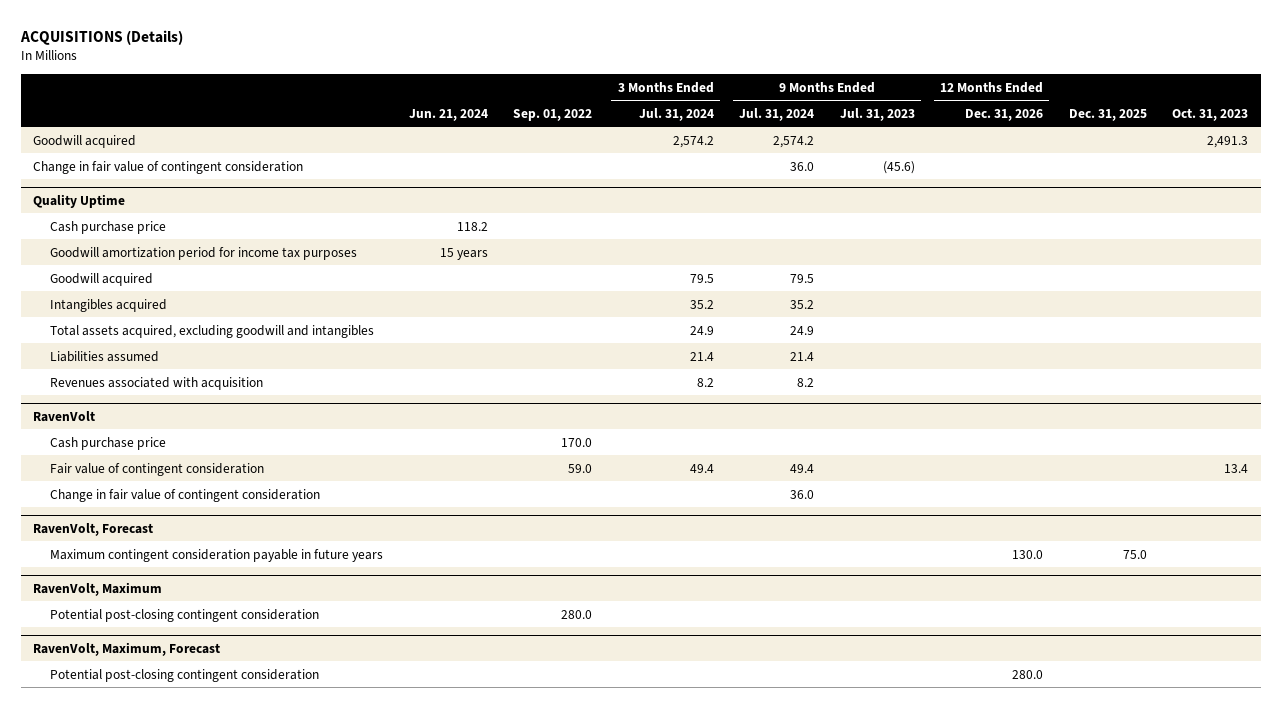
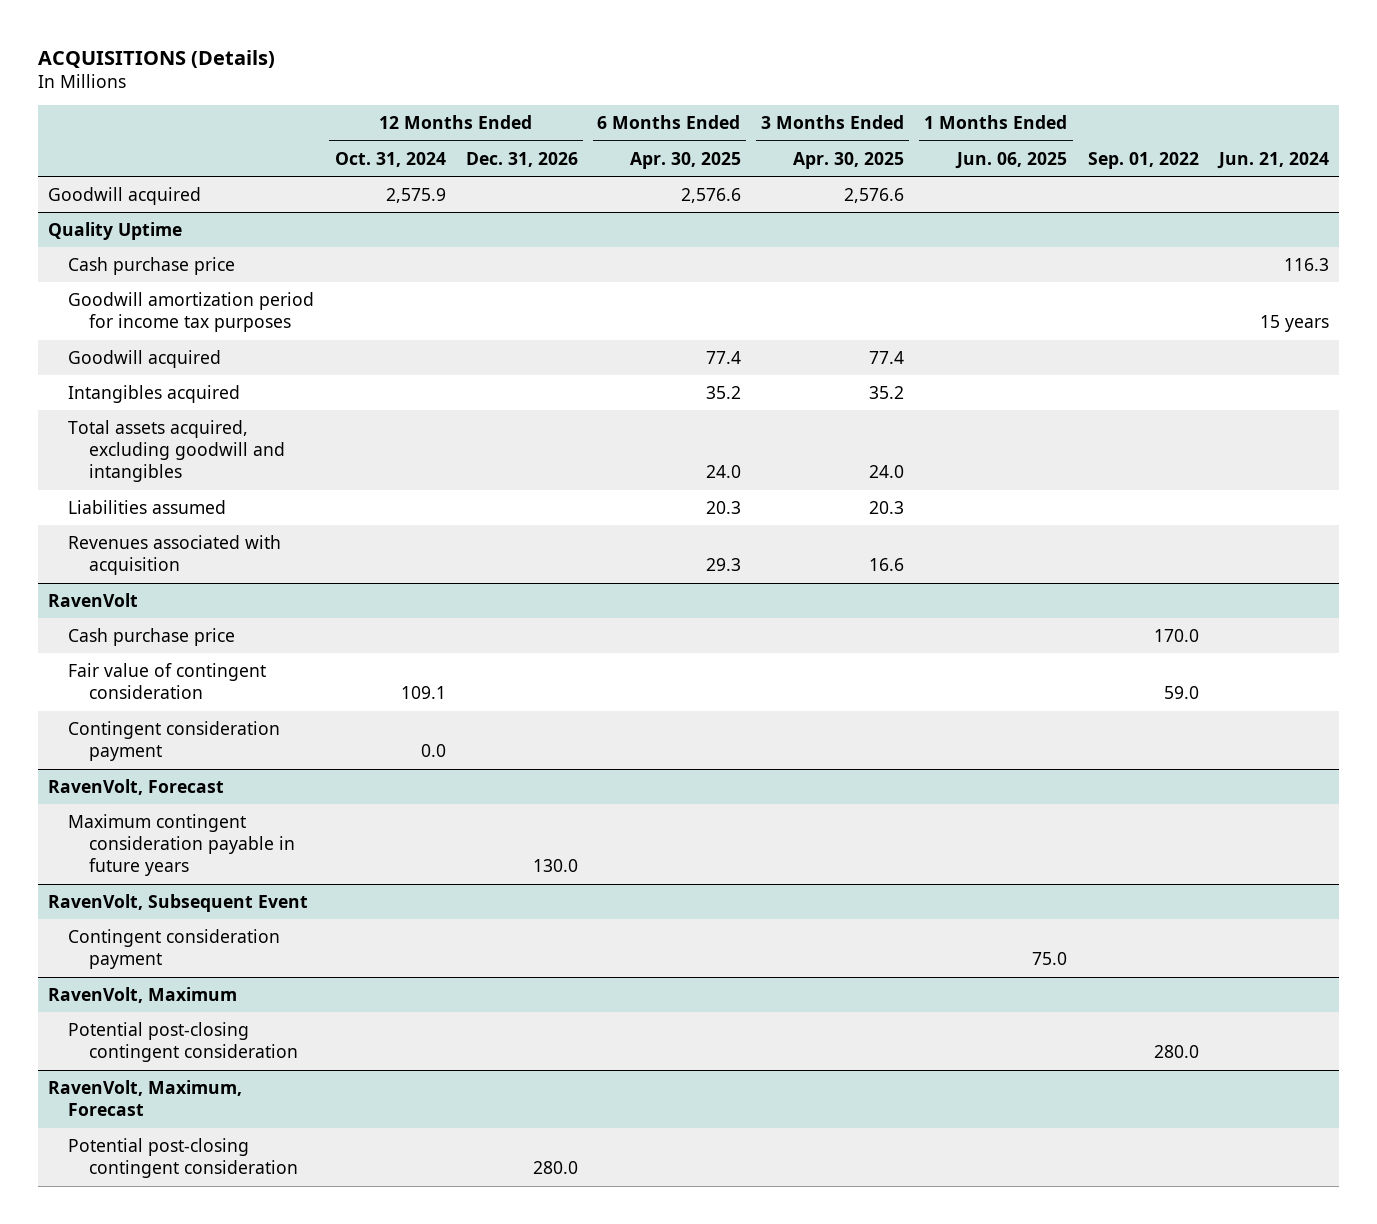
- | Jun. 21, 2024 | Sep. 01, 2022 | 3 Months Ended Jul. 31, 2024 | 9 Months Ended Jul. 31, 2024 | 9 Months Ended Jul. 31, 2023 | 12 Months Ended Dec. 31, 2026 | Dec. 31, 2025 | Oct. 31, 2023
+ | 12 Months Ended Oct. 31, 2024 | 12 Months Ended Dec. 31, 2026 | 6 Months Ended Apr. 30, 2025 | 3 Months Ended Apr. 30, 2025 | 1 Months Ended Jun. 06, 2025 | Sep. 01, 2022 | Jun. 21, 2024
- Change in fair value of contingent consideration | | | | 36.0 | (45.6) | | |
@ Quality Uptime
- Cash purchase price | 118.2 | | | | | | |
+ Cash purchase price | | | | | | | 116.3
@ RavenVolt
- Change in fair value of contingent consideration | | | | 36.0 | | | |
+ Contingent consideration payment | 0.0 | | | | | |
+ RavenVolt, Subsequent Event
+ Contingent consideration payment | | | | | 75.0 | |

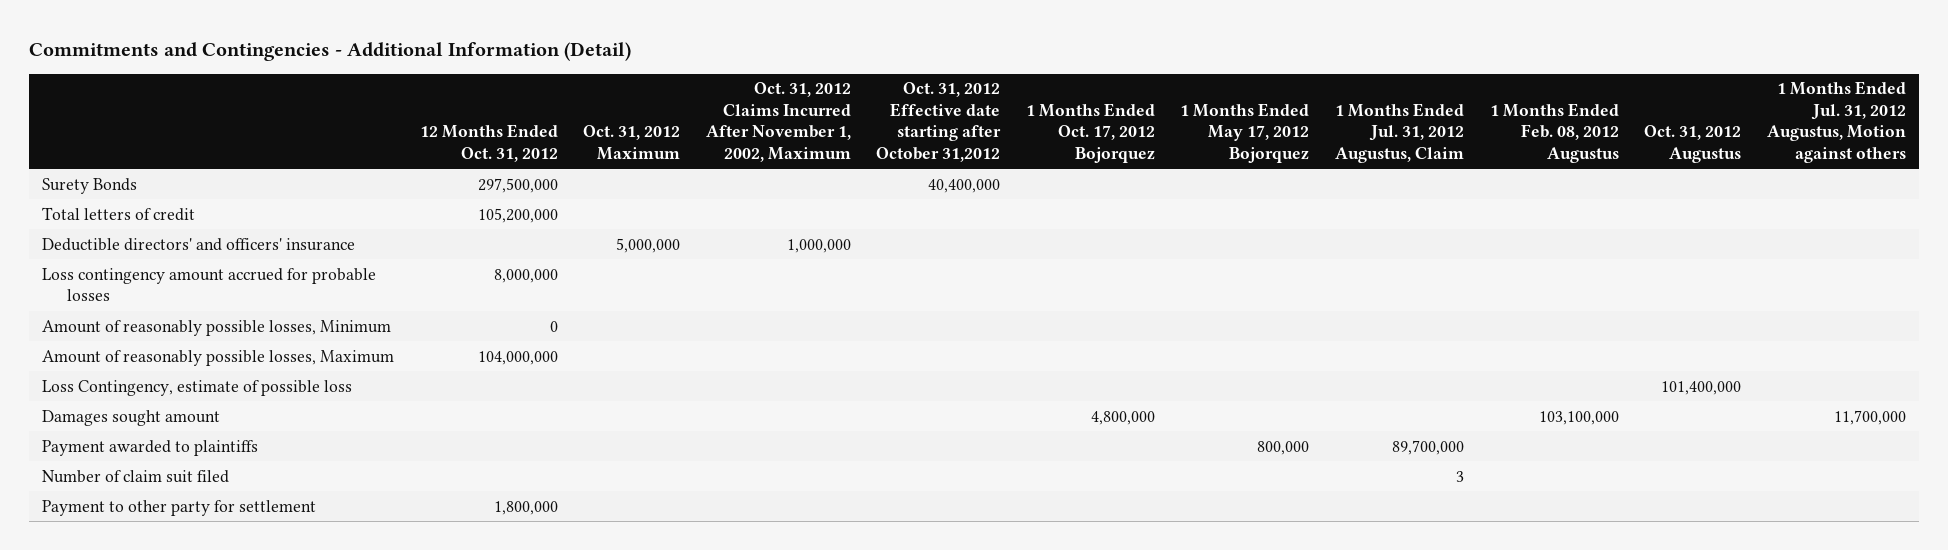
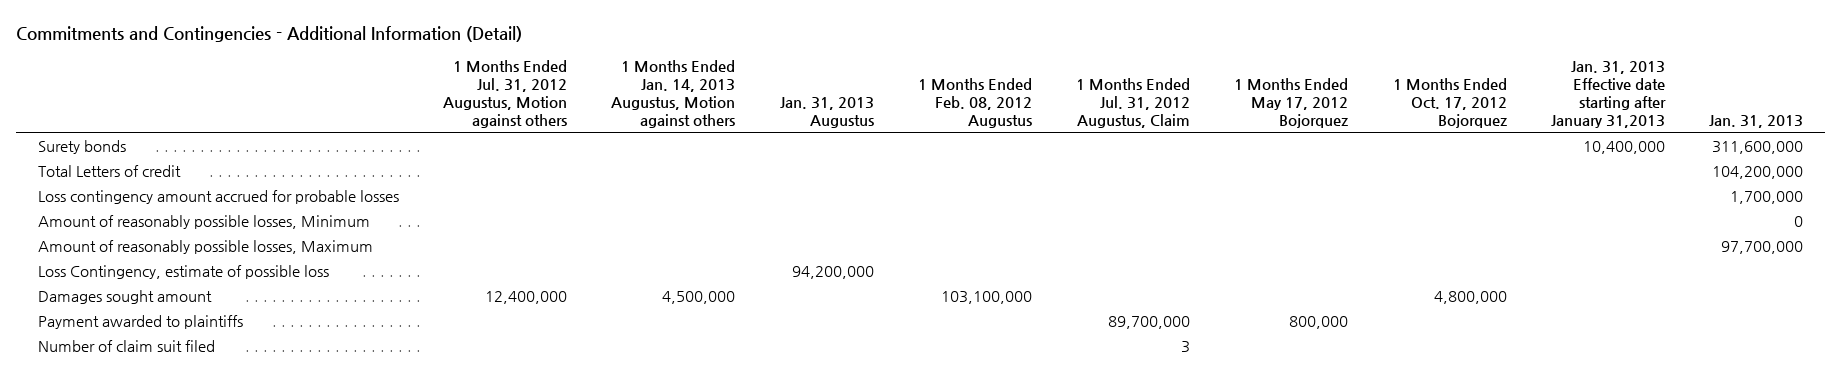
- | 12 Months Ended Oct. 31, 2012 | Oct. 31, 2012 Maximum | Oct. 31, 2012 Claims Incurred After November 1, 2002, Maximum | Oct. 31, 2012 Effective date starting after October 31,2012 | 1 Months Ended Oct. 17, 2012 Bojorquez | 1 Months Ended May 17, 2012 Bojorquez | 1 Months Ended Jul. 31, 2012 Augustus, Claim | 1 Months Ended Feb. 08, 2012 Augustus | Oct. 31, 2012 Augustus | 1 Months Ended Jul. 31, 2012 Augustus, Motion against others
+ | 1 Months Ended Jul. 31, 2012 Augustus, Motion against others | 1 Months Ended Jan. 14, 2013 Augustus, Motion against others | Jan. 31, 2013 Augustus | 1 Months Ended Feb. 08, 2012 Augustus | 1 Months Ended Jul. 31, 2012 Augustus, Claim | 1 Months Ended May 17, 2012 Bojorquez | 1 Months Ended Oct. 17, 2012 Bojorquez | Jan. 31, 2013 Effective date starting after January 31,2013 | Jan. 31, 2013
- Surety Bonds | 297,500,000 | | | 40,400,000 | | | | | |
- Total letters of credit | 105,200,000 | | | | | | | | |
- Deductible directors' and officers' insurance | | 5,000,000 | 1,000,000 | | | | | | |
+ Surety bonds | | | | | | | | 10,400,000 | 311,600,000
+ Total Letters of credit | | | | | | | | | 104,200,000
- Damages sought amount | | | | | 4,800,000 | | | 103,100,000 | | 11,700,000
+ Damages sought amount | 12,400,000 | 4,500,000 | | 103,100,000 | | | 4,800,000 | |
- Payment to other party for settlement | 1,800,000 | | | | | | | | |

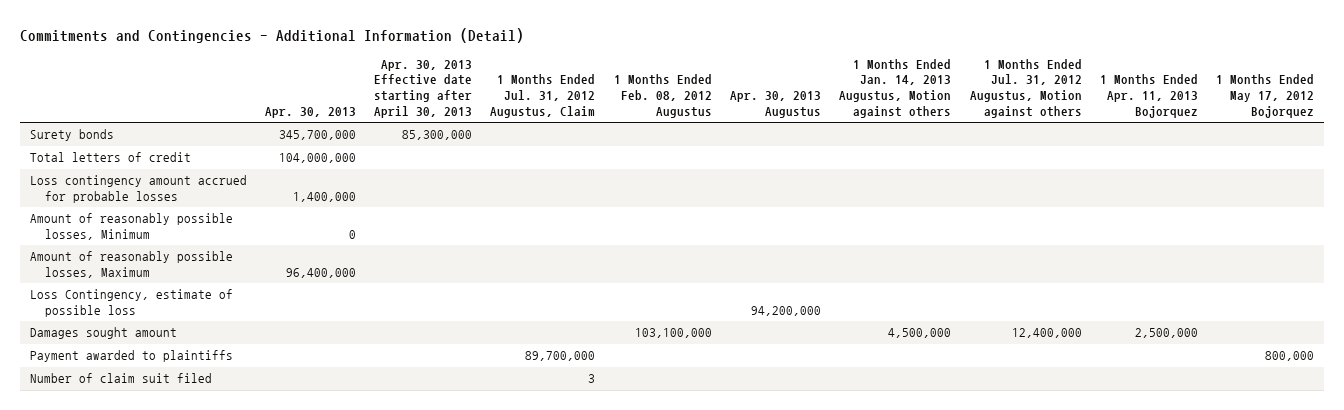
- | 1 Months Ended Jul. 31, 2012 Augustus, Motion against others | 1 Months Ended Jan. 14, 2013 Augustus, Motion against others | Jan. 31, 2013 Augustus | 1 Months Ended Feb. 08, 2012 Augustus | 1 Months Ended Jul. 31, 2012 Augustus, Claim | 1 Months Ended May 17, 2012 Bojorquez | 1 Months Ended Oct. 17, 2012 Bojorquez | Jan. 31, 2013 Effective date starting after January 31,2013 | Jan. 31, 2013
+ | Apr. 30, 2013 | Apr. 30, 2013 Effective date starting after April 30, 2013 | 1 Months Ended Jul. 31, 2012 Augustus, Claim | 1 Months Ended Feb. 08, 2012 Augustus | Apr. 30, 2013 Augustus | 1 Months Ended Jan. 14, 2013 Augustus, Motion against others | 1 Months Ended Jul. 31, 2012 Augustus, Motion against others | 1 Months Ended Apr. 11, 2013 Bojorquez | 1 Months Ended May 17, 2012 Bojorquez
- Total Letters of credit | | | | | | | | | 104,200,000
+ Total letters of credit | 104,000,000 | | | | | | | |

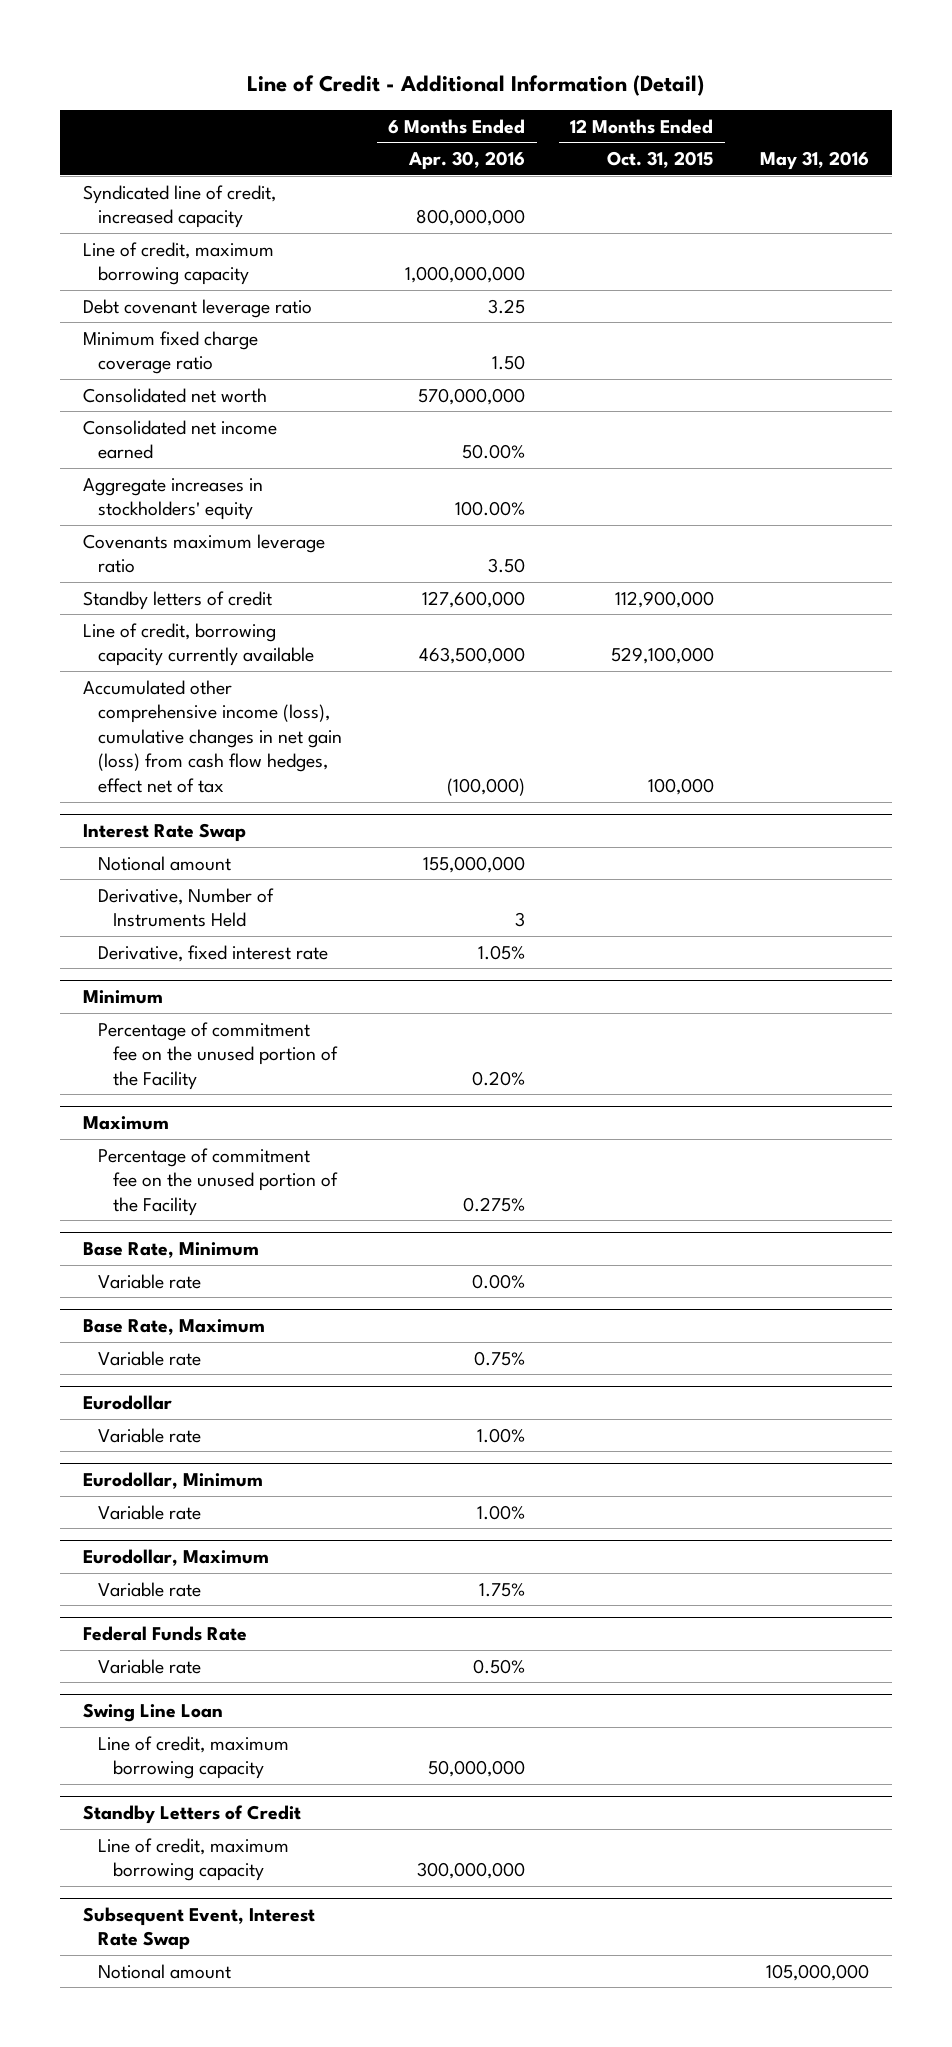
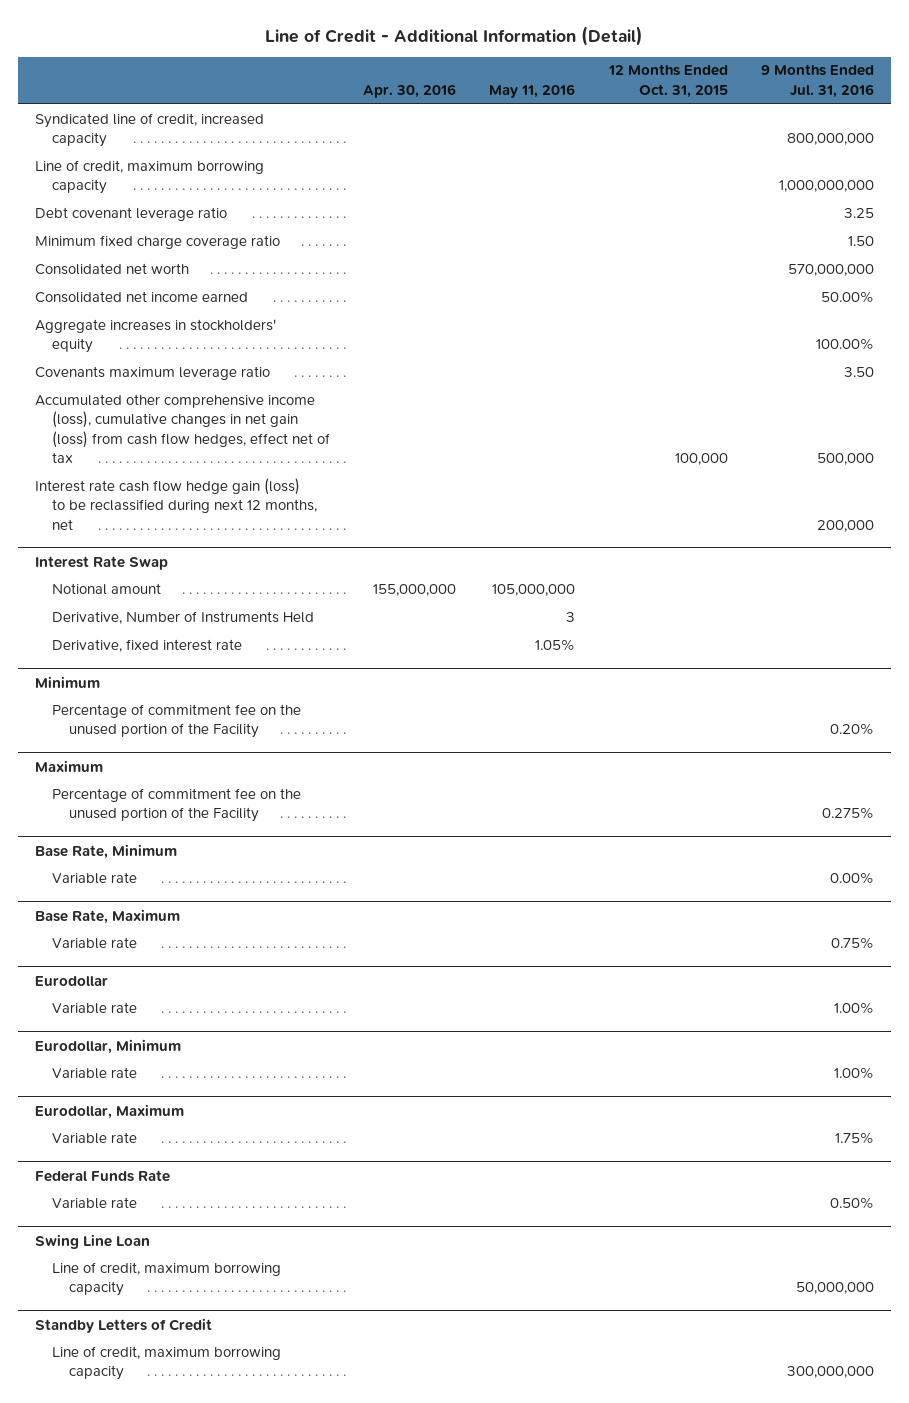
- | 6 Months Ended Apr. 30, 2016 | 12 Months Ended Oct. 31, 2015 | May 31, 2016
+ | Apr. 30, 2016 | May 11, 2016 | 12 Months Ended Oct. 31, 2015 | 9 Months Ended Jul. 31, 2016
- Standby letters of credit | 127,600,000 | 112,900,000 |
- Line of credit, borrowing capacity currently available | 463,500,000 | 529,100,000 |
+ Interest rate cash flow hedge gain (loss) to be reclassified during next 12 months, net | | | | 200,000
- Subsequent Event, Interest Rate Swap
- Notional amount | | | 105,000,000

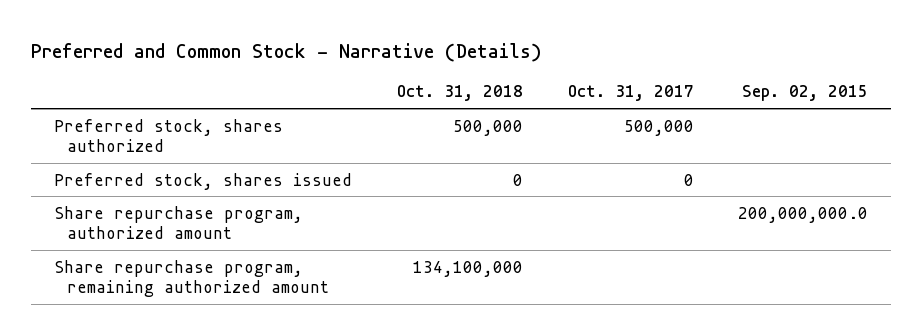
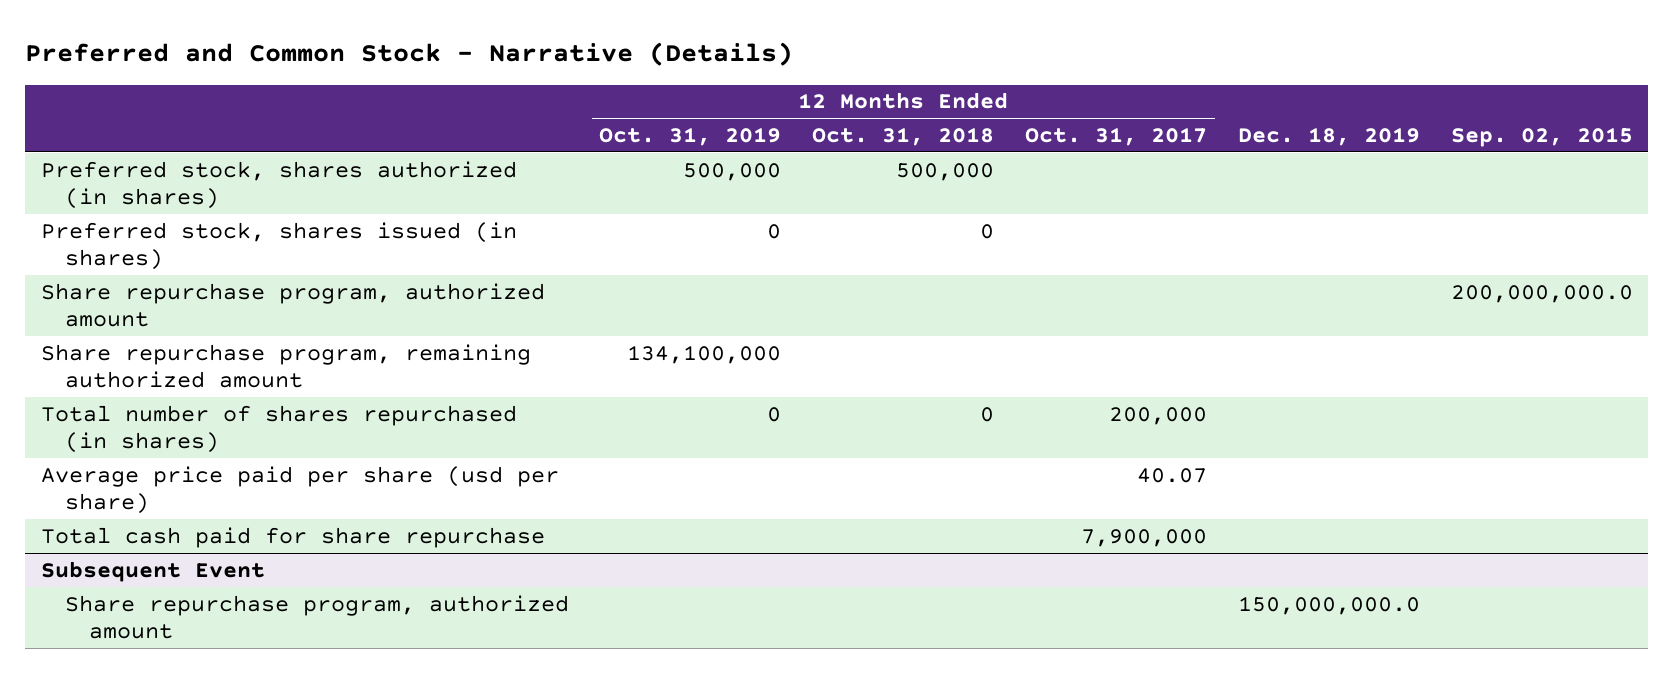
- | Oct. 31, 2018 | Oct. 31, 2017 | Sep. 02, 2015
+ | 12 Months Ended Oct. 31, 2019 | 12 Months Ended Oct. 31, 2018 | 12 Months Ended Oct. 31, 2017 | Dec. 18, 2019 | Sep. 02, 2015
- Preferred stock, shares authorized | 500,000 | 500,000 |
- Preferred stock, shares issued | 0 | 0 |
+ Preferred stock, shares authorized (in shares) | 500,000 | 500,000 | | |
+ Preferred stock, shares issued (in shares) | 0 | 0 | | |
+ Total number of shares repurchased (in shares) | 0 | 0 | 200,000 | |
+ Average price paid per share (usd per share) | | | 40.07 | |
+ Total cash paid for share repurchase | | | 7,900,000 | |
+ Subsequent Event
+ Share repurchase program, authorized amount | | | | 150,000,000.0 |

